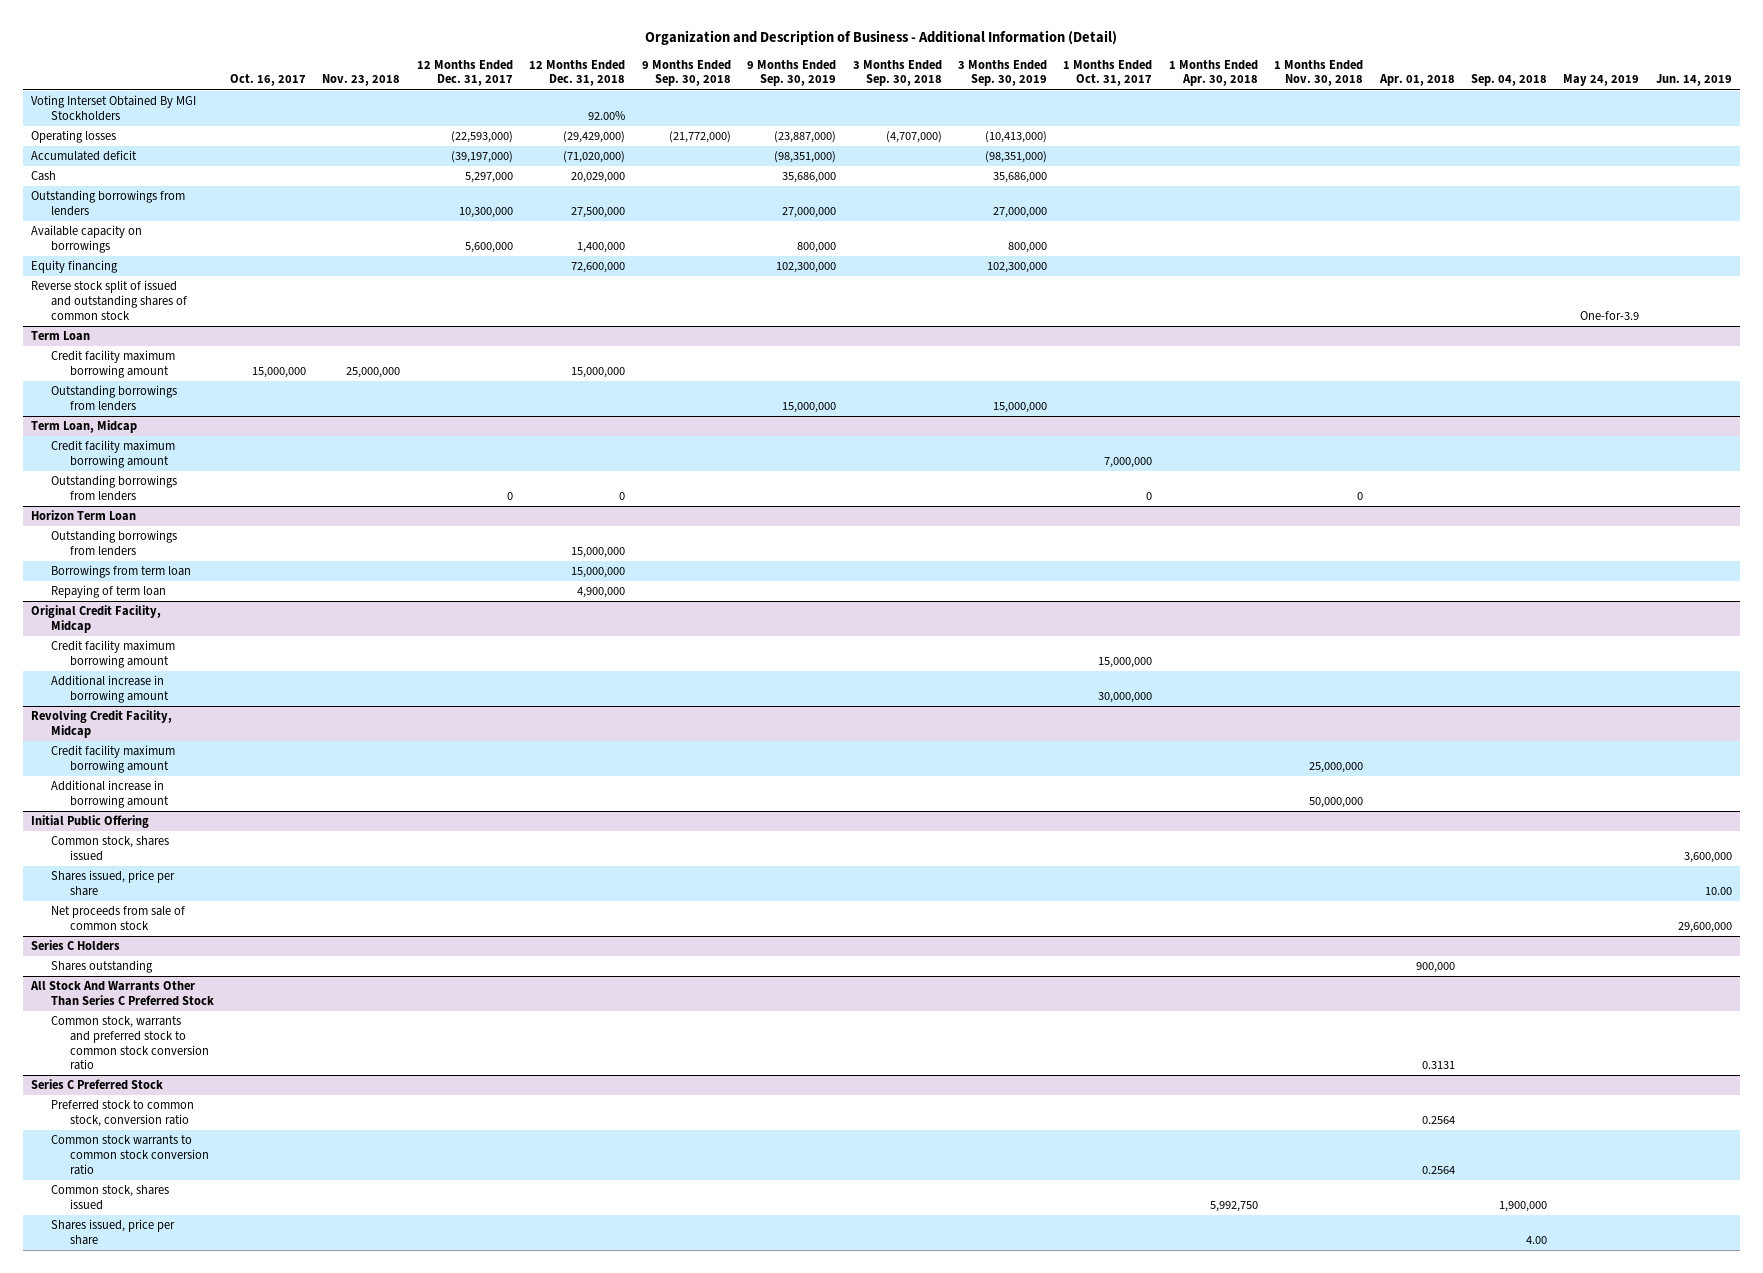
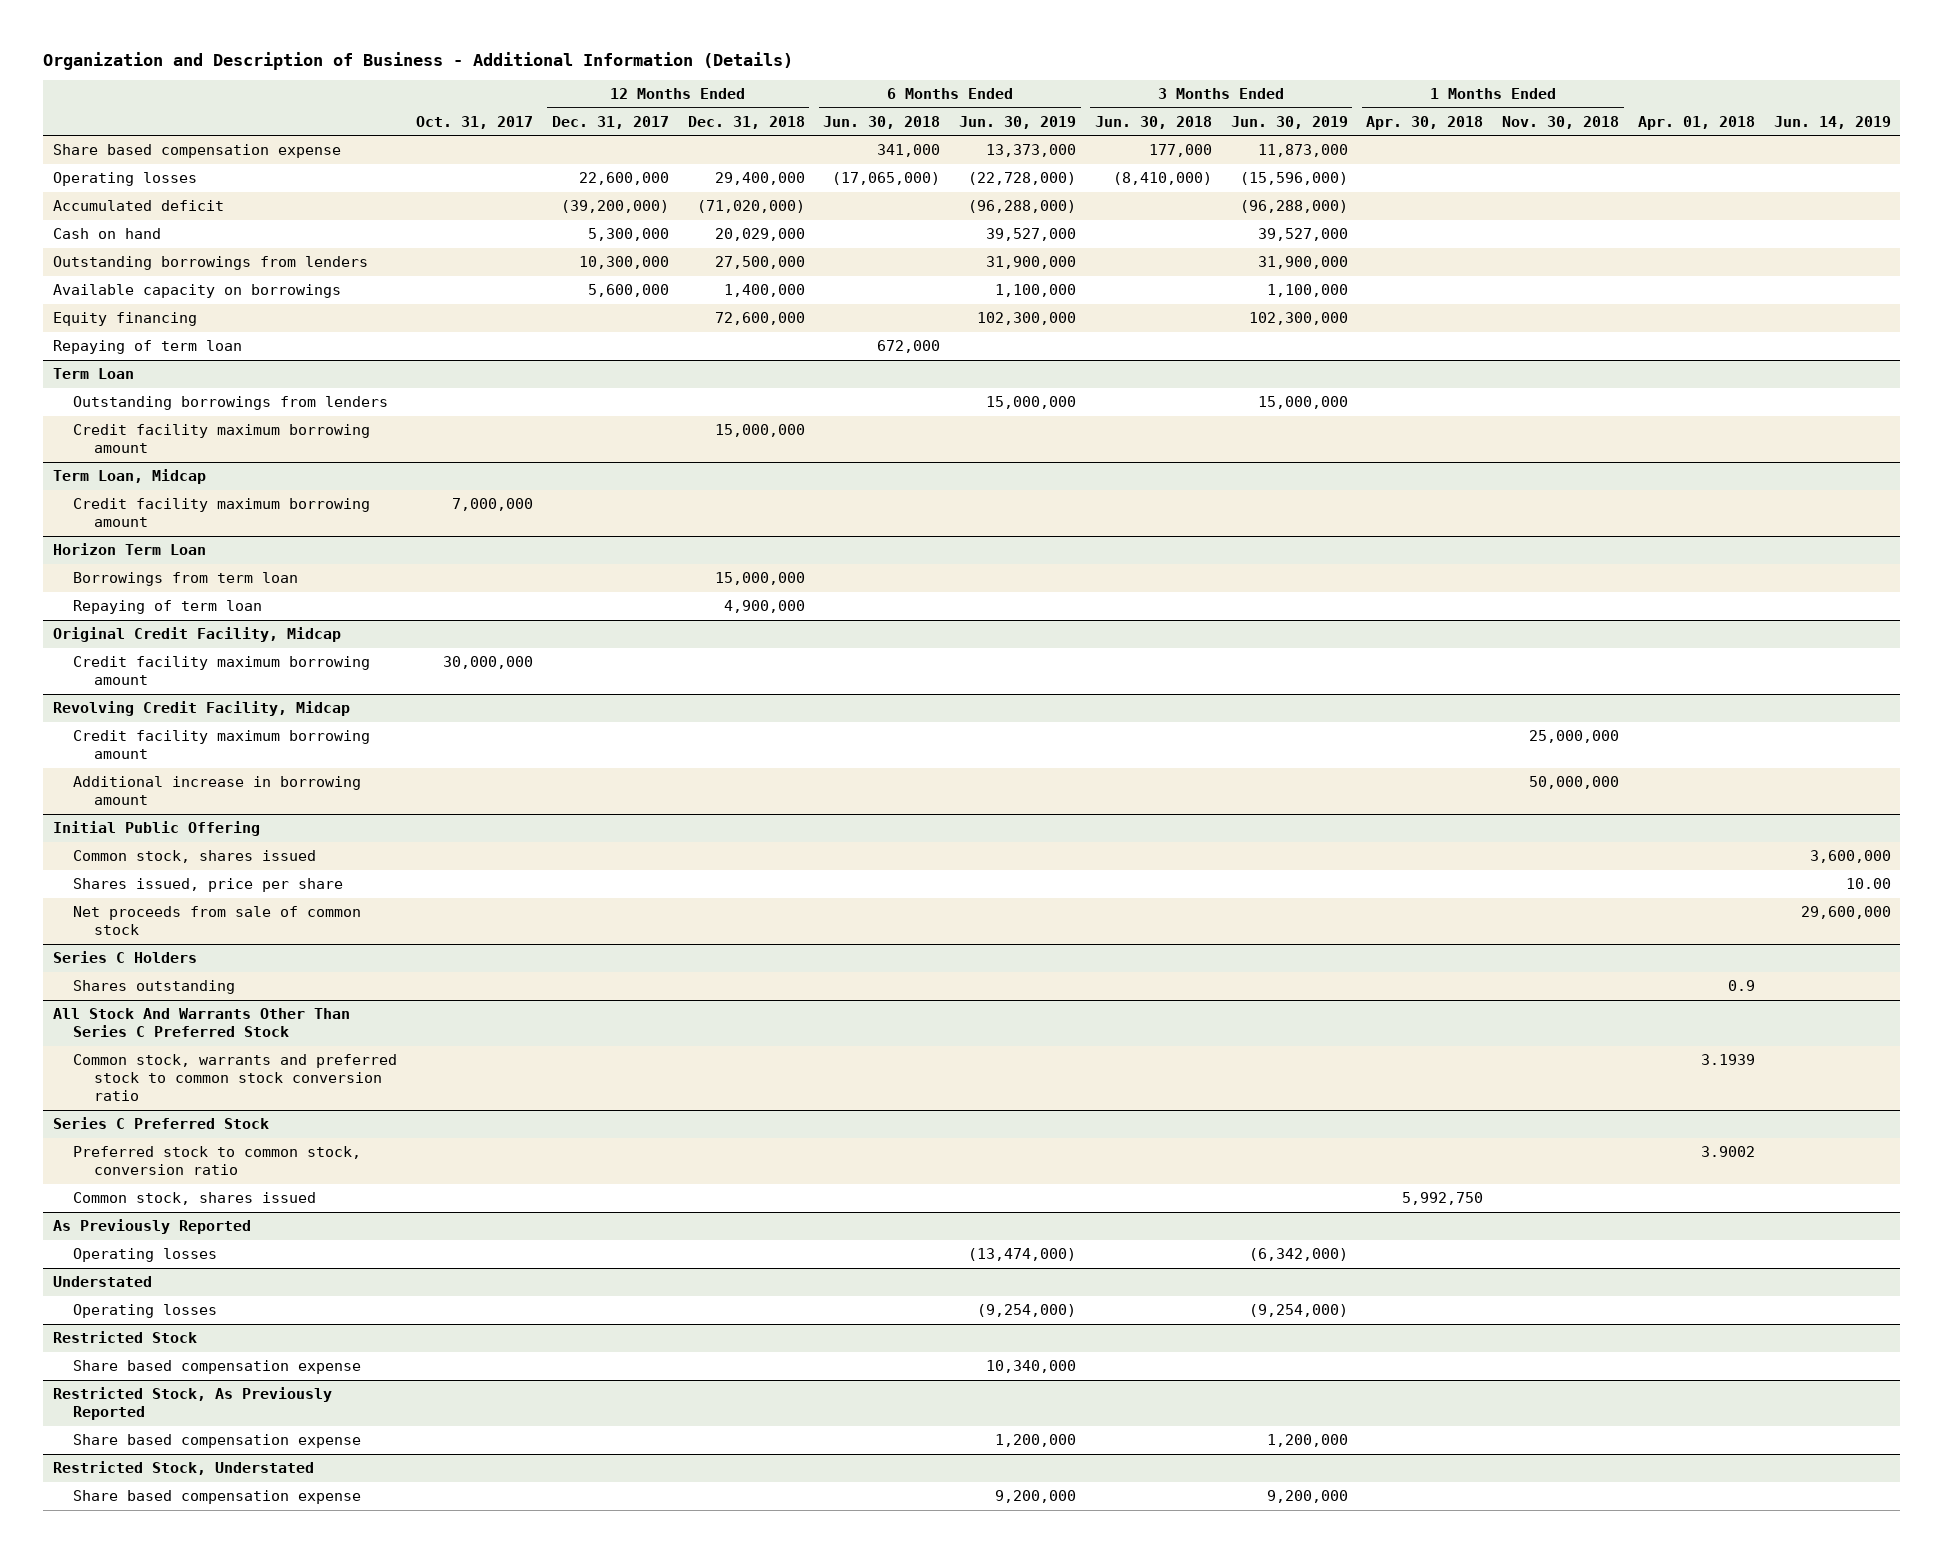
- Organization and Description of Business - Additional Information (Detail)
+ Organization and Description of Business - Additional Information (Details)
- | Oct. 16, 2017 | Nov. 23, 2018 | 12 Months Ended Dec. 31, 2017 | 12 Months Ended Dec. 31, 2018 | 9 Months Ended Sep. 30, 2018 | 9 Months Ended Sep. 30, 2019 | 3 Months Ended Sep. 30, 2018 | 3 Months Ended Sep. 30, 2019 | 1 Months Ended Oct. 31, 2017 | 1 Months Ended Apr. 30, 2018 | 1 Months Ended Nov. 30, 2018 | Apr. 01, 2018 | Sep. 04, 2018 | May 24, 2019 | Jun. 14, 2019
+ | Oct. 31, 2017 | 12 Months Ended Dec. 31, 2017 | 12 Months Ended Dec. 31, 2018 | 6 Months Ended Jun. 30, 2018 | 6 Months Ended Jun. 30, 2019 | 3 Months Ended Jun. 30, 2018 | 3 Months Ended Jun. 30, 2019 | 1 Months Ended Apr. 30, 2018 | 1 Months Ended Nov. 30, 2018 | Apr. 01, 2018 | Jun. 14, 2019
- Voting Interset Obtained By MGI Stockholders | | | | 92.00% | | | | | | | | | | |
- Operating losses | | | (22,593,000) | (29,429,000) | (21,772,000) | (23,887,000) | (4,707,000) | (10,413,000) | | | | | | |
- Accumulated deficit | | | (39,197,000) | (71,020,000) | | (98,351,000) | | (98,351,000) | | | | | | |
- Cash | | | 5,297,000 | 20,029,000 | | 35,686,000 | | 35,686,000 | | | | | | |
+ Share based compensation expense | | | | 341,000 | 13,373,000 | 177,000 | 11,873,000 | | | |
+ Operating losses | | 22,600,000 | 29,400,000 | (17,065,000) | (22,728,000) | (8,410,000) | (15,596,000) | | | |
+ Accumulated deficit | | (39,200,000) | (71,020,000) | | (96,288,000) | | (96,288,000) | | | |
+ Cash on hand | | 5,300,000 | 20,029,000 | | 39,527,000 | | 39,527,000 | | | |
- Reverse stock split of issued and outstanding shares of common stock | | | | | | | | | | | | | | One-for-3.9 |
+ Repaying of term loan | | | | 672,000 | | | | | | |
@ Term Loan
moved down: Credit facility maximum borrowing amount | | | 15,000,000 | | | | | | | |
@ Term Loan, Midcap
- Outstanding borrowings from lenders | | | 0 | 0 | | | | | 0 | | 0 | | | |
@ Horizon Term Loan
- Outstanding borrowings from lenders | | | | 15,000,000 | | | | | | | | | | |
@ Original Credit Facility, Midcap
- Additional increase in borrowing amount | | | | | | | | | 30,000,000 | | | | | |
@ Series C Holders
- Shares outstanding | | | | | | | | | | | | 900,000 | | |
+ Shares outstanding | | | | | | | | | | 0.9 |
@ All Stock And Warrants Other Than Series C Preferred Stock
- Common stock, warrants and preferred stock to common stock conversion ratio | | | | | | | | | | | | 0.3131 | | |
+ Common stock, warrants and preferred stock to common stock conversion ratio | | | | | | | | | | 3.1939 |
@ Series C Preferred Stock
- Preferred stock to common stock, conversion ratio | | | | | | | | | | | | 0.2564 | | |
- Common stock warrants to common stock conversion ratio | | | | | | | | | | | | 0.2564 | | |
+ Preferred stock to common stock, conversion ratio | | | | | | | | | | 3.9002 |
- Shares issued, price per share | | | | | | | | | | | | | 4.00 | |
+ As Previously Reported
+ Operating losses | | | | | (13,474,000) | | (6,342,000) | | | |
+ Understated
+ Operating losses | | | | | (9,254,000) | | (9,254,000) | | | |
+ Restricted Stock
+ Share based compensation expense | | | | | 10,340,000 | | | | | |
+ Restricted Stock, As Previously Reported
+ Share based compensation expense | | | | | 1,200,000 | | 1,200,000 | | | |
+ Restricted Stock, Understated
+ Share based compensation expense | | | | | 9,200,000 | | 9,200,000 | | | |

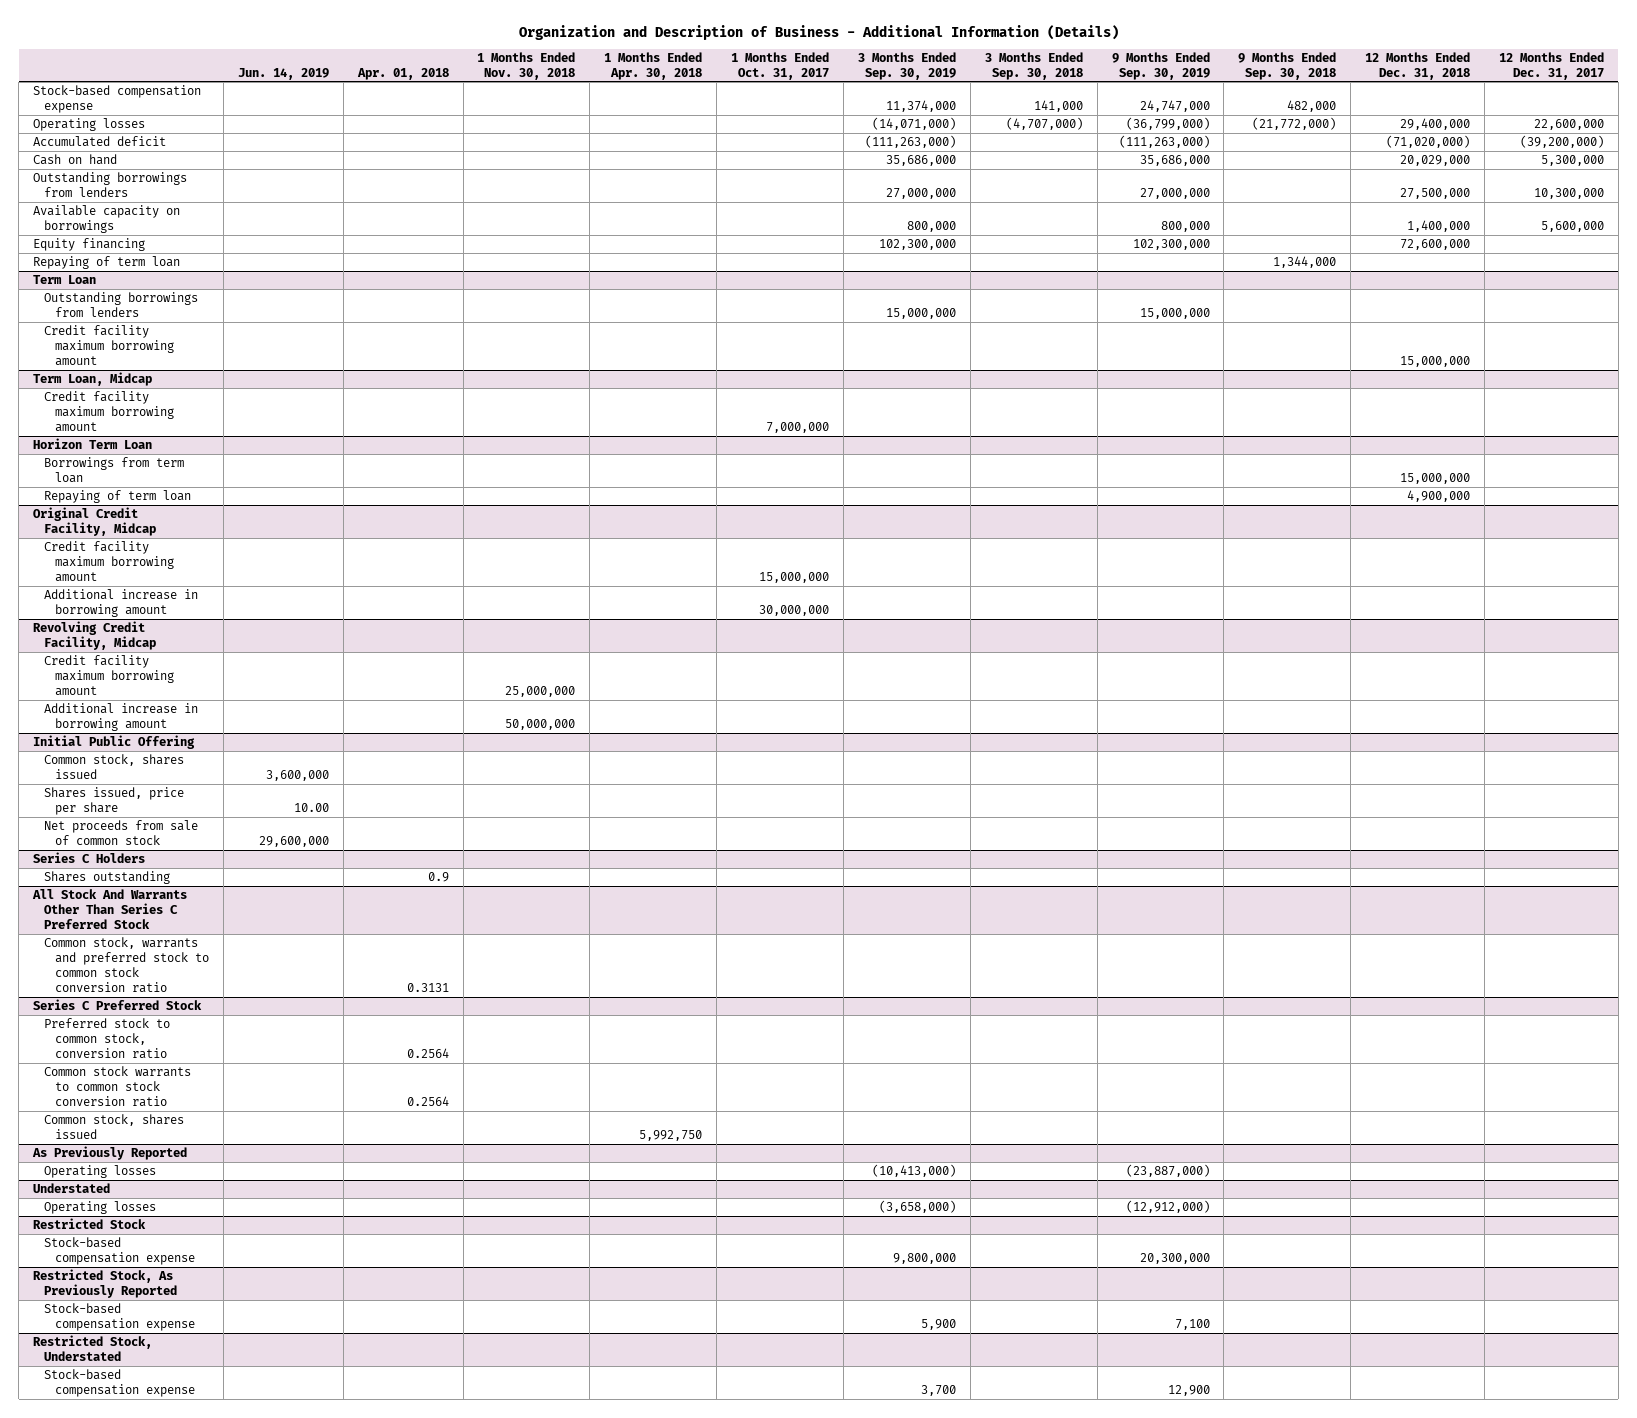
- | Oct. 31, 2017 | 12 Months Ended Dec. 31, 2017 | 12 Months Ended Dec. 31, 2018 | 6 Months Ended Jun. 30, 2018 | 6 Months Ended Jun. 30, 2019 | 3 Months Ended Jun. 30, 2018 | 3 Months Ended Jun. 30, 2019 | 1 Months Ended Apr. 30, 2018 | 1 Months Ended Nov. 30, 2018 | Apr. 01, 2018 | Jun. 14, 2019
+ | Jun. 14, 2019 | Apr. 01, 2018 | 1 Months Ended Nov. 30, 2018 | 1 Months Ended Apr. 30, 2018 | 1 Months Ended Oct. 31, 2017 | 3 Months Ended Sep. 30, 2019 | 3 Months Ended Sep. 30, 2018 | 9 Months Ended Sep. 30, 2019 | 9 Months Ended Sep. 30, 2018 | 12 Months Ended Dec. 31, 2018 | 12 Months Ended Dec. 31, 2017
- Share based compensation expense | | | | 341,000 | 13,373,000 | 177,000 | 11,873,000 | | | |
+ Stock-based compensation expense | | | | | | 11,374,000 | 141,000 | 24,747,000 | 482,000 | |
@ Original Credit Facility, Midcap
+ Additional increase in borrowing amount | | | | | 30,000,000 | | | | | |
@ All Stock And Warrants Other Than Series C Preferred Stock
- Common stock, warrants and preferred stock to common stock conversion ratio | | | | | | | | | | 3.1939 |
+ Common stock, warrants and preferred stock to common stock conversion ratio | | 0.3131 | | | | | | | | |
@ Series C Preferred Stock
- Preferred stock to common stock, conversion ratio | | | | | | | | | | 3.9002 |
+ Preferred stock to common stock, conversion ratio | | 0.2564 | | | | | | | | |
+ Common stock warrants to common stock conversion ratio | | 0.2564 | | | | | | | | |
@ Restricted Stock
- Share based compensation expense | | | | | 10,340,000 | | | | | |
+ Stock-based compensation expense | | | | | | 9,800,000 | | 20,300,000 | | |
@ Restricted Stock, As Previously Reported
- Share based compensation expense | | | | | 1,200,000 | | 1,200,000 | | | |
+ Stock-based compensation expense | | | | | | 5,900 | | 7,100 | | |
@ Restricted Stock, Understated
- Share based compensation expense | | | | | 9,200,000 | | 9,200,000 | | | |
+ Stock-based compensation expense | | | | | | 3,700 | | 12,900 | | |

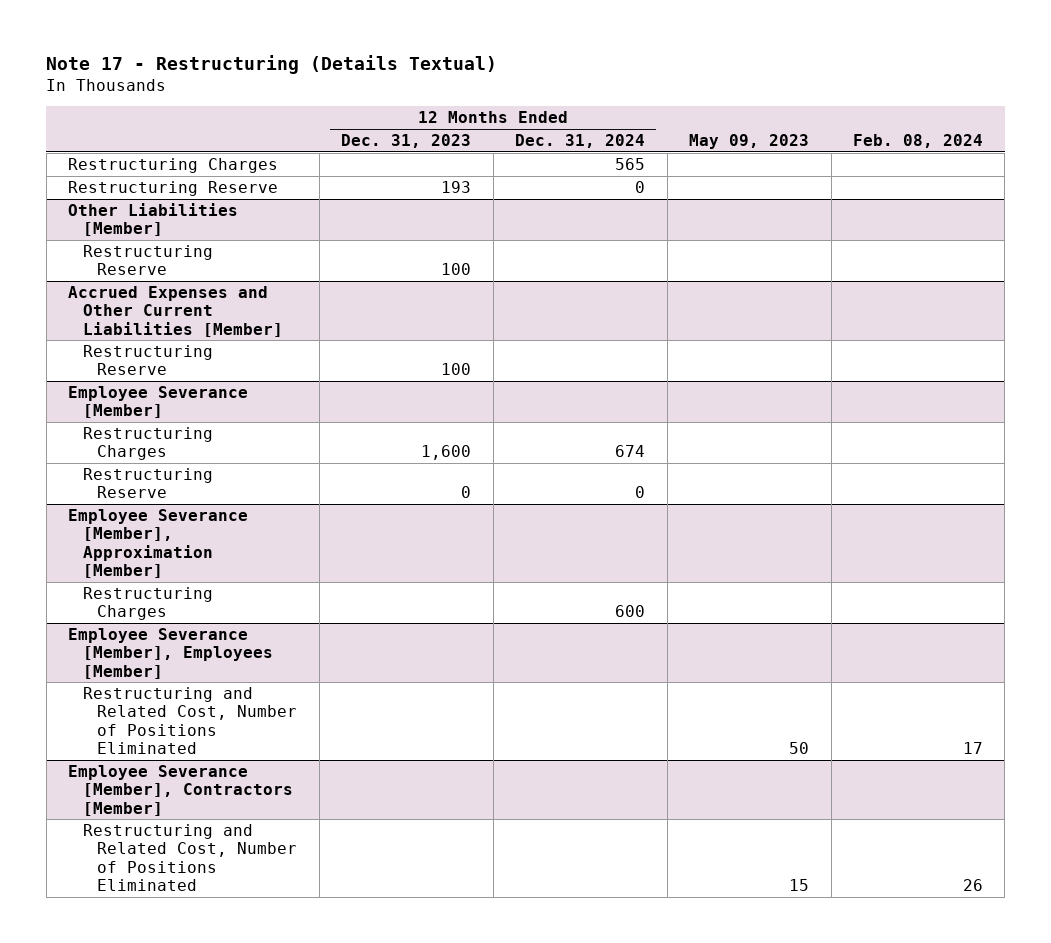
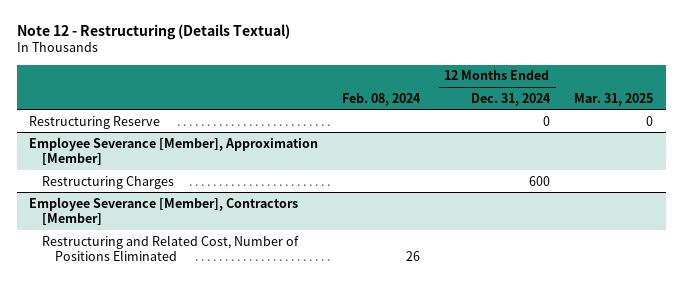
- Note 17 - Restructuring (Details Textual)
+ Note 12 - Restructuring (Details Textual)
- | 12 Months Ended Dec. 31, 2023 | 12 Months Ended Dec. 31, 2024 | May 09, 2023 | Feb. 08, 2024
+ | Feb. 08, 2024 | 12 Months Ended Dec. 31, 2024 | Mar. 31, 2025
- Restructuring Charges | | 565 | |
- Other Liabilities [Member]
- Restructuring Reserve | 100 | | |
- Accrued Expenses and Other Current Liabilities [Member]
- Restructuring Reserve | 100 | | |
- Employee Severance [Member]
- Restructuring Charges | 1,600 | 674 | |
- Restructuring Reserve | 0 | 0 | |
- Employee Severance [Member], Employees [Member]
- Restructuring and Related Cost, Number of Positions Eliminated | | | 50 | 17

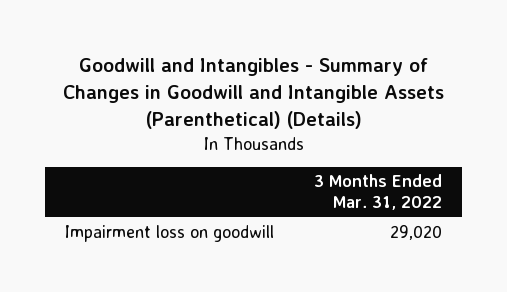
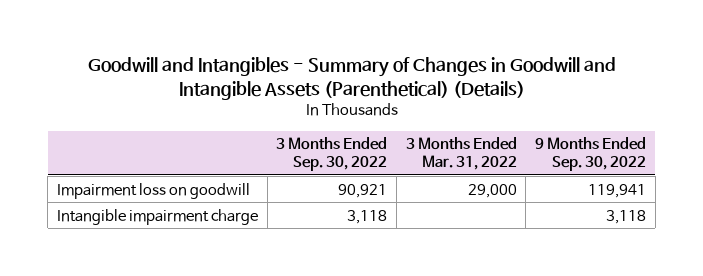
- | 3 Months Ended Mar. 31, 2022
+ | 3 Months Ended Sep. 30, 2022 | 3 Months Ended Mar. 31, 2022 | 9 Months Ended Sep. 30, 2022
- Impairment loss on goodwill | 29,020
+ Impairment loss on goodwill | 90,921 | 29,000 | 119,941
+ Intangible impairment charge | 3,118 | | 3,118

